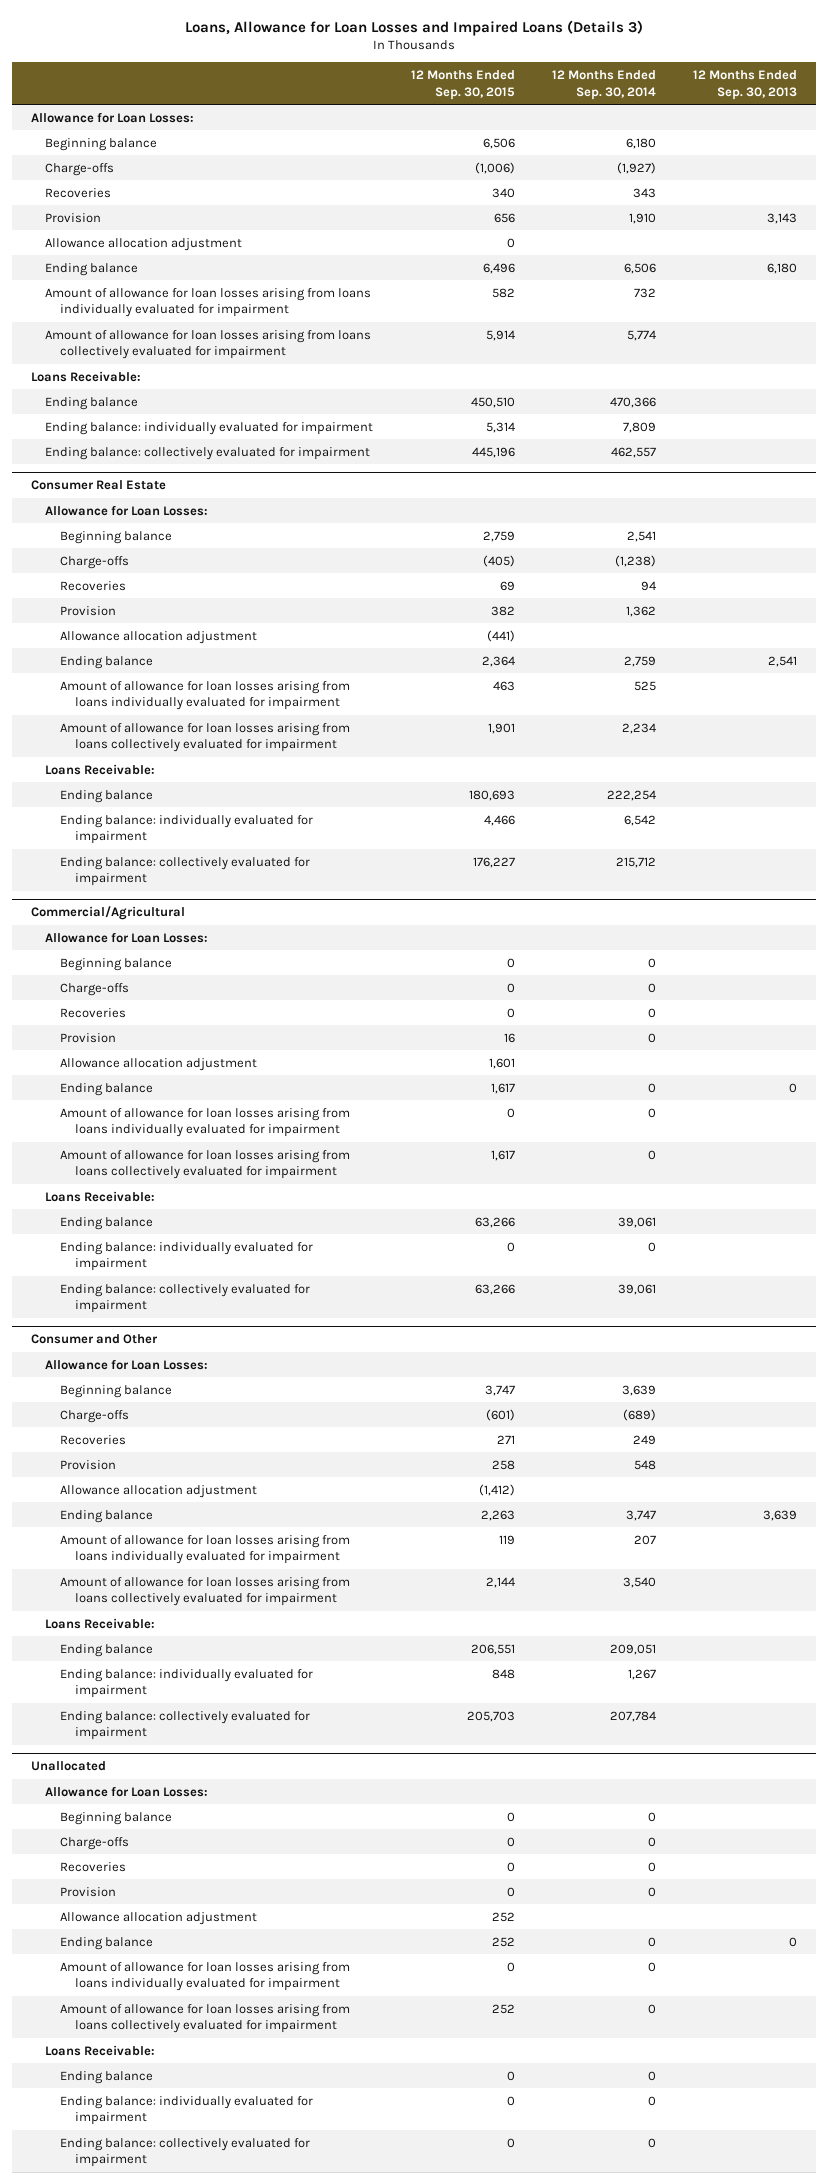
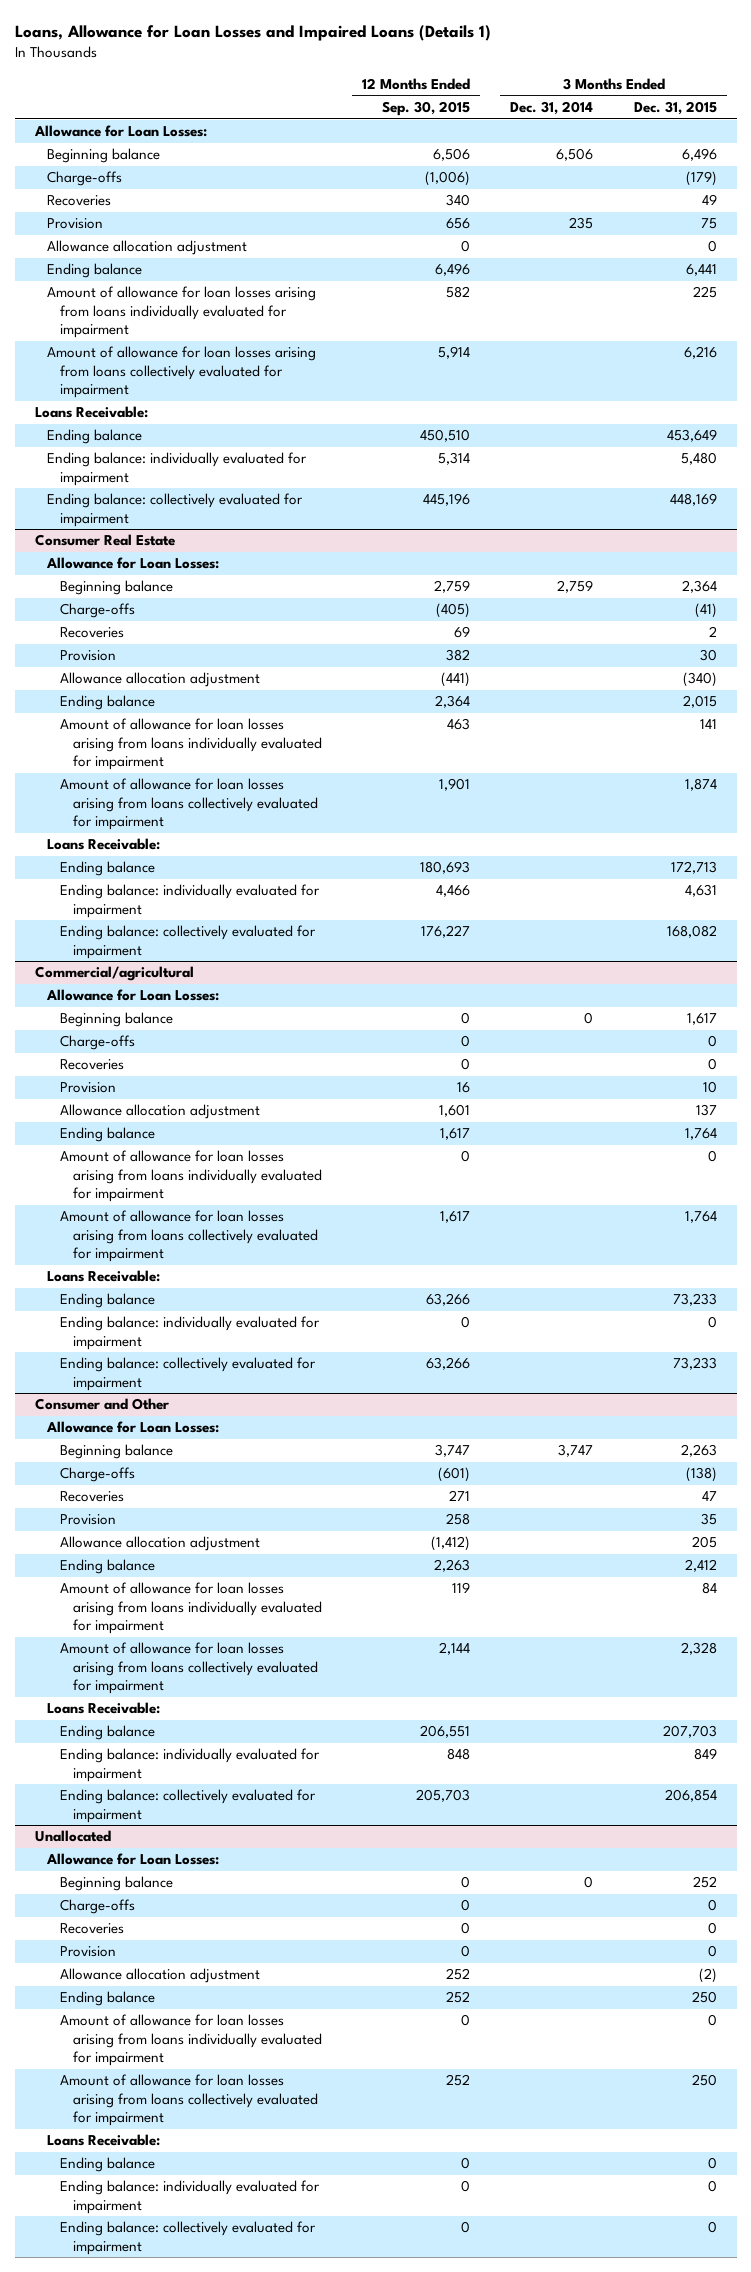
- Loans, Allowance for Loan Losses and Impaired Loans (Details 3)
+ Loans, Allowance for Loan Losses and Impaired Loans (Details 1)
- | 12 Months Ended Sep. 30, 2015 | 12 Months Ended Sep. 30, 2014 | 12 Months Ended Sep. 30, 2013
+ | 12 Months Ended Sep. 30, 2015 | 3 Months Ended Dec. 31, 2014 | 3 Months Ended Dec. 31, 2015
- Commercial/Agricultural
+ Commercial/agricultural

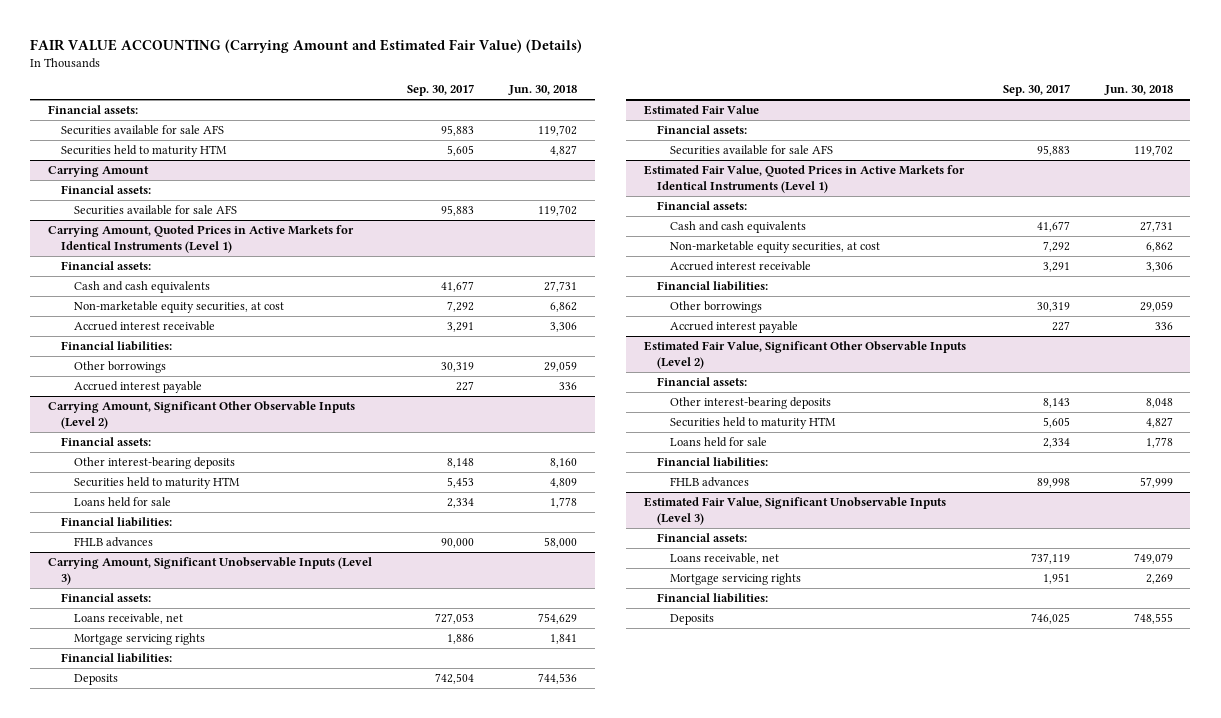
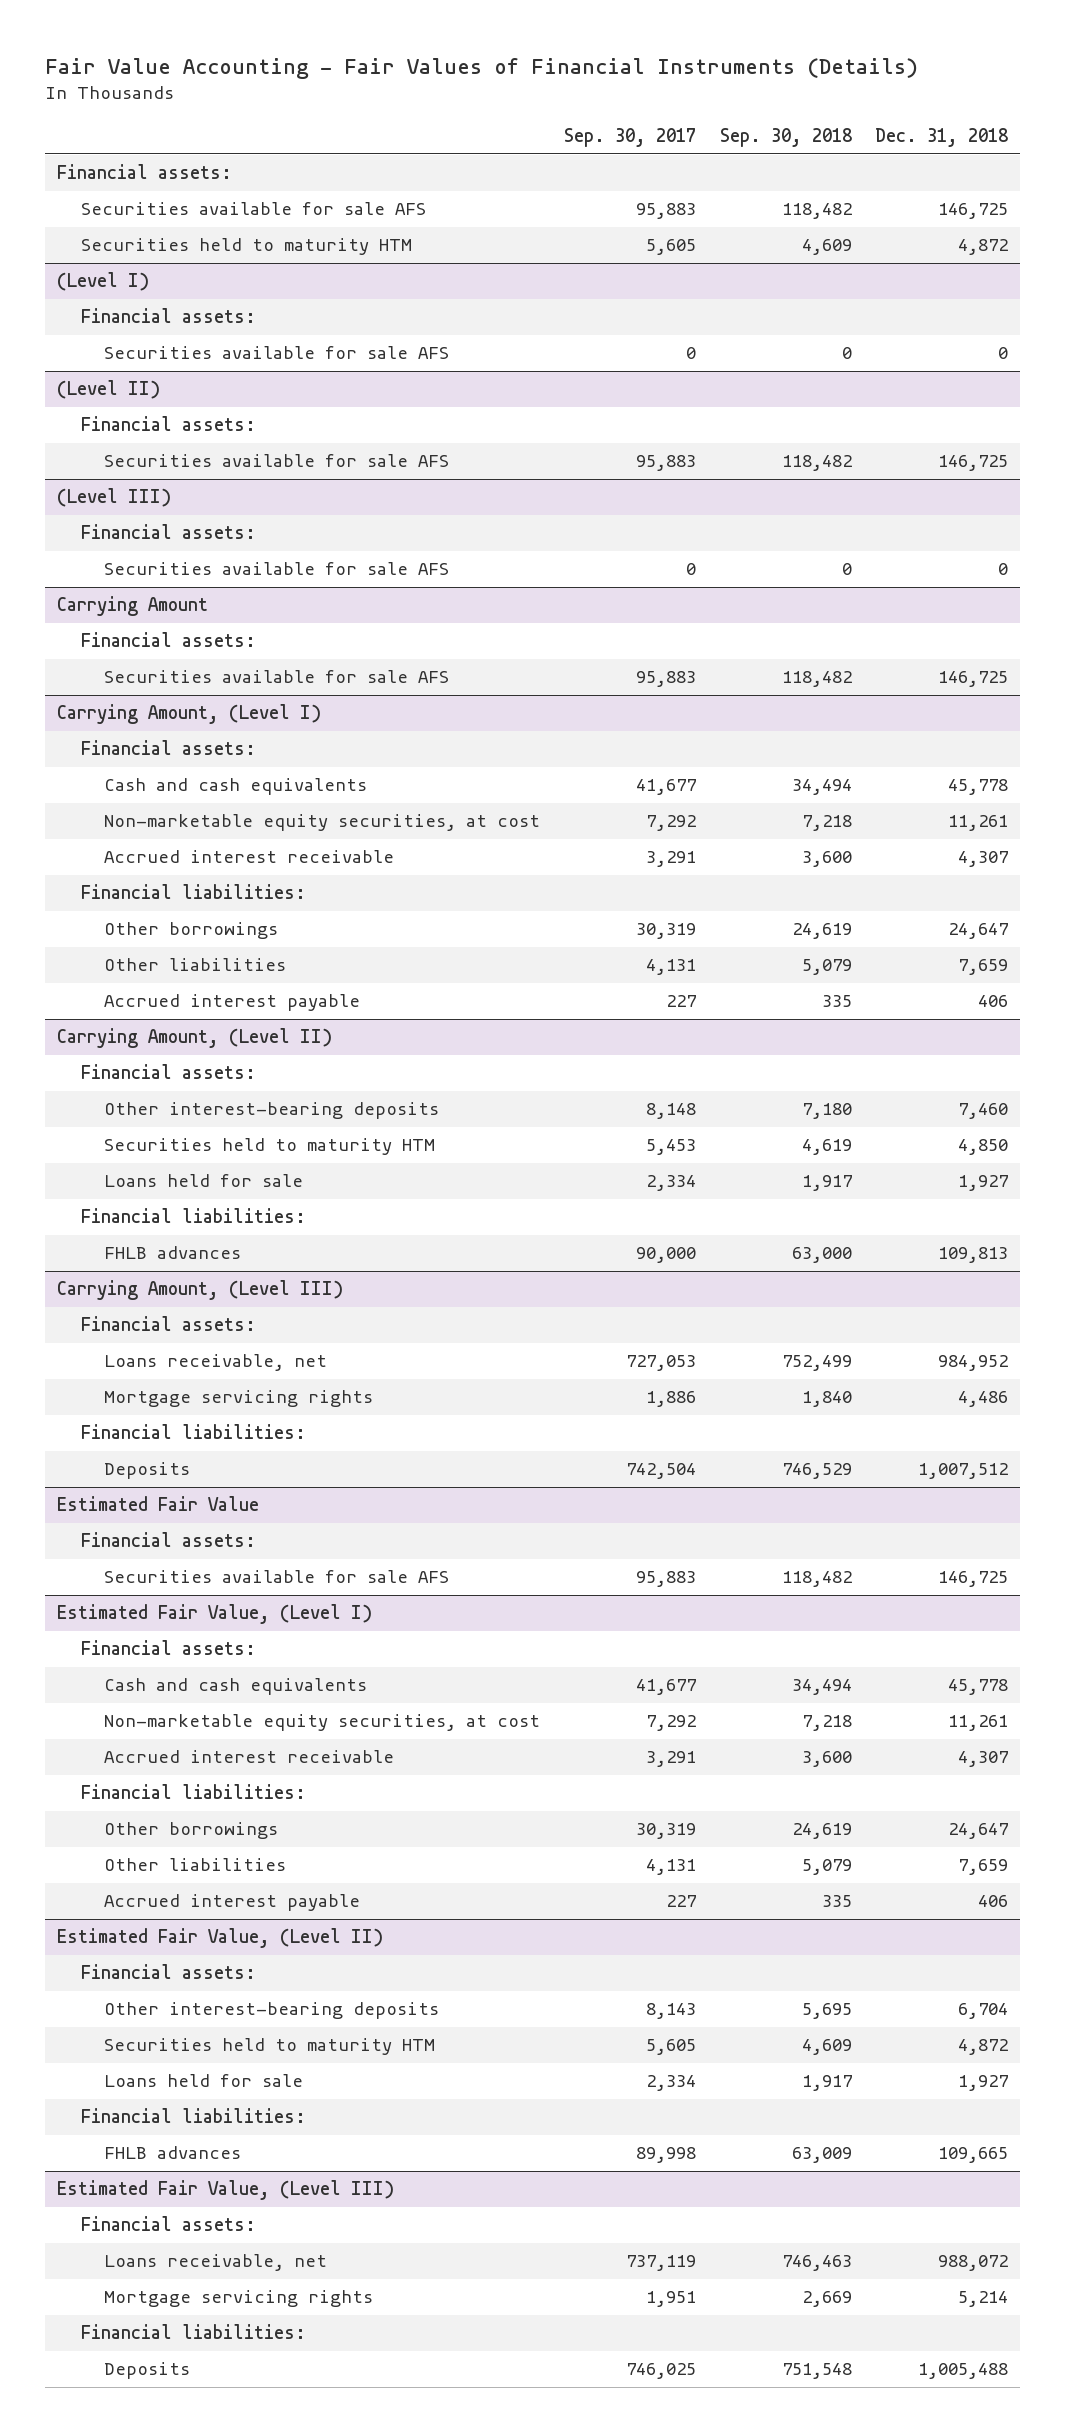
- FAIR VALUE ACCOUNTING (Carrying Amount and Estimated Fair Value) (Details)
+ Fair Value Accounting - Fair Values of Financial Instruments (Details)
- | Sep. 30, 2017 | Jun. 30, 2018
+ | Sep. 30, 2017 | Sep. 30, 2018 | Dec. 31, 2018
+ (Level I)
+ Financial assets:
+ Securities available for sale AFS | 0 | 0 | 0
+ (Level II)
+ Financial assets:
+ Securities available for sale AFS | 95,883 | 118,482 | 146,725
+ (Level III)
+ Financial assets:
+ Securities available for sale AFS | 0 | 0 | 0
- Carrying Amount, Quoted Prices in Active Markets for Identical Instruments (Level 1)
+ Carrying Amount, (Level I)
+ Other liabilities | 4,131 | 5,079 | 7,659
- Carrying Amount, Significant Other Observable Inputs (Level 2)
+ Carrying Amount, (Level II)
- Carrying Amount, Significant Unobservable Inputs (Level 3)
+ Carrying Amount, (Level III)
- Estimated Fair Value, Quoted Prices in Active Markets for Identical Instruments (Level 1)
+ Estimated Fair Value, (Level I)
+ Other liabilities | 4,131 | 5,079 | 7,659
- Estimated Fair Value, Significant Other Observable Inputs (Level 2)
+ Estimated Fair Value, (Level II)
- Estimated Fair Value, Significant Unobservable Inputs (Level 3)
+ Estimated Fair Value, (Level III)

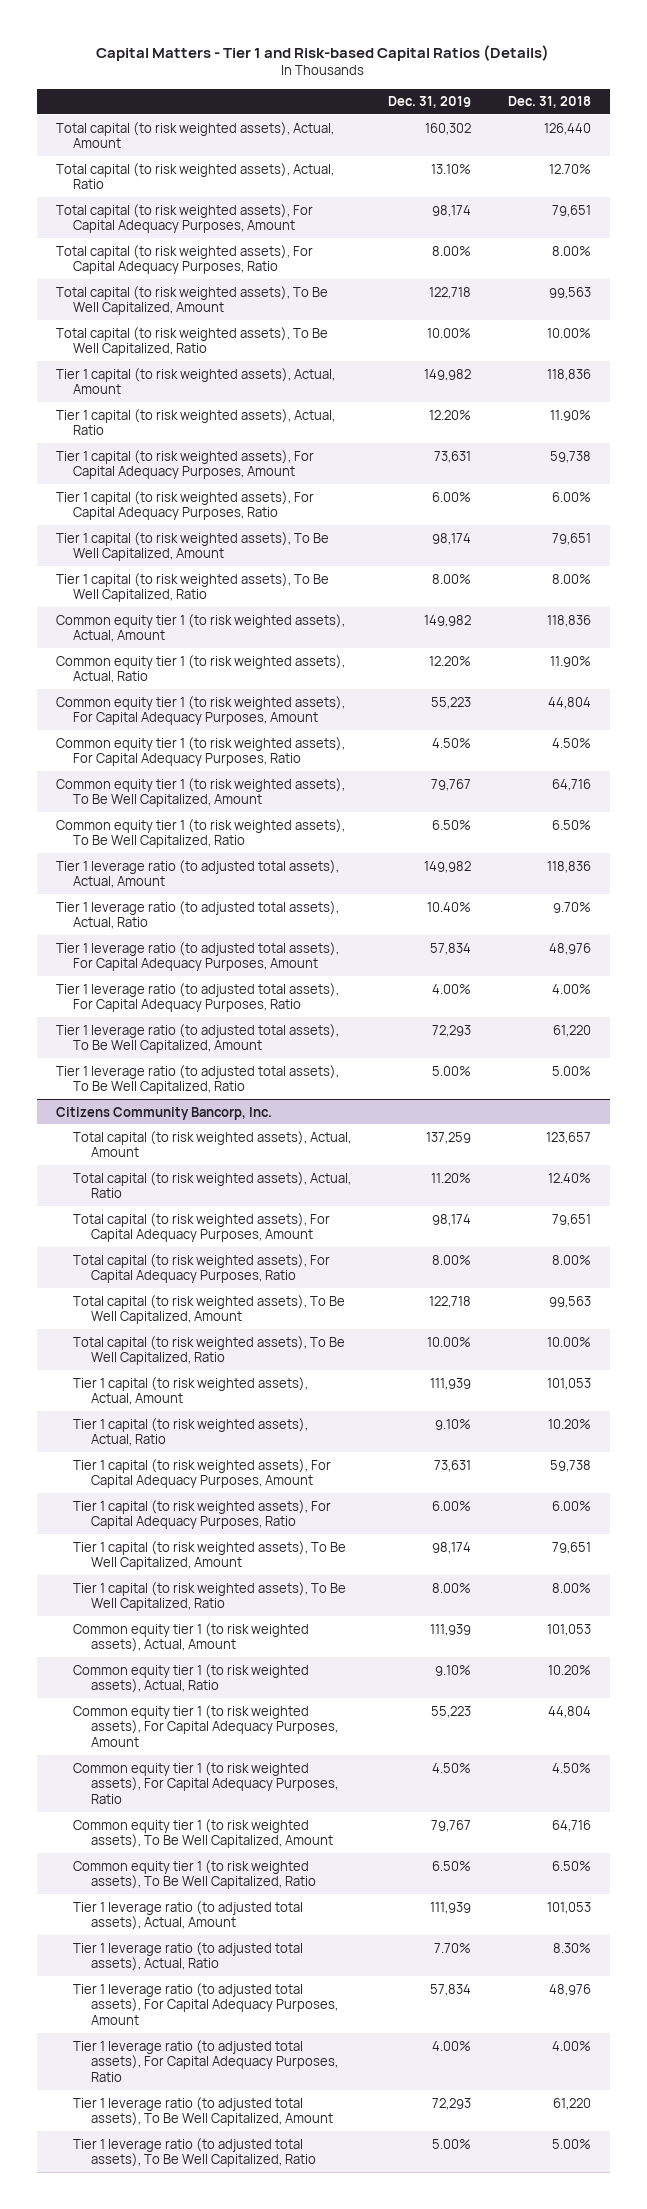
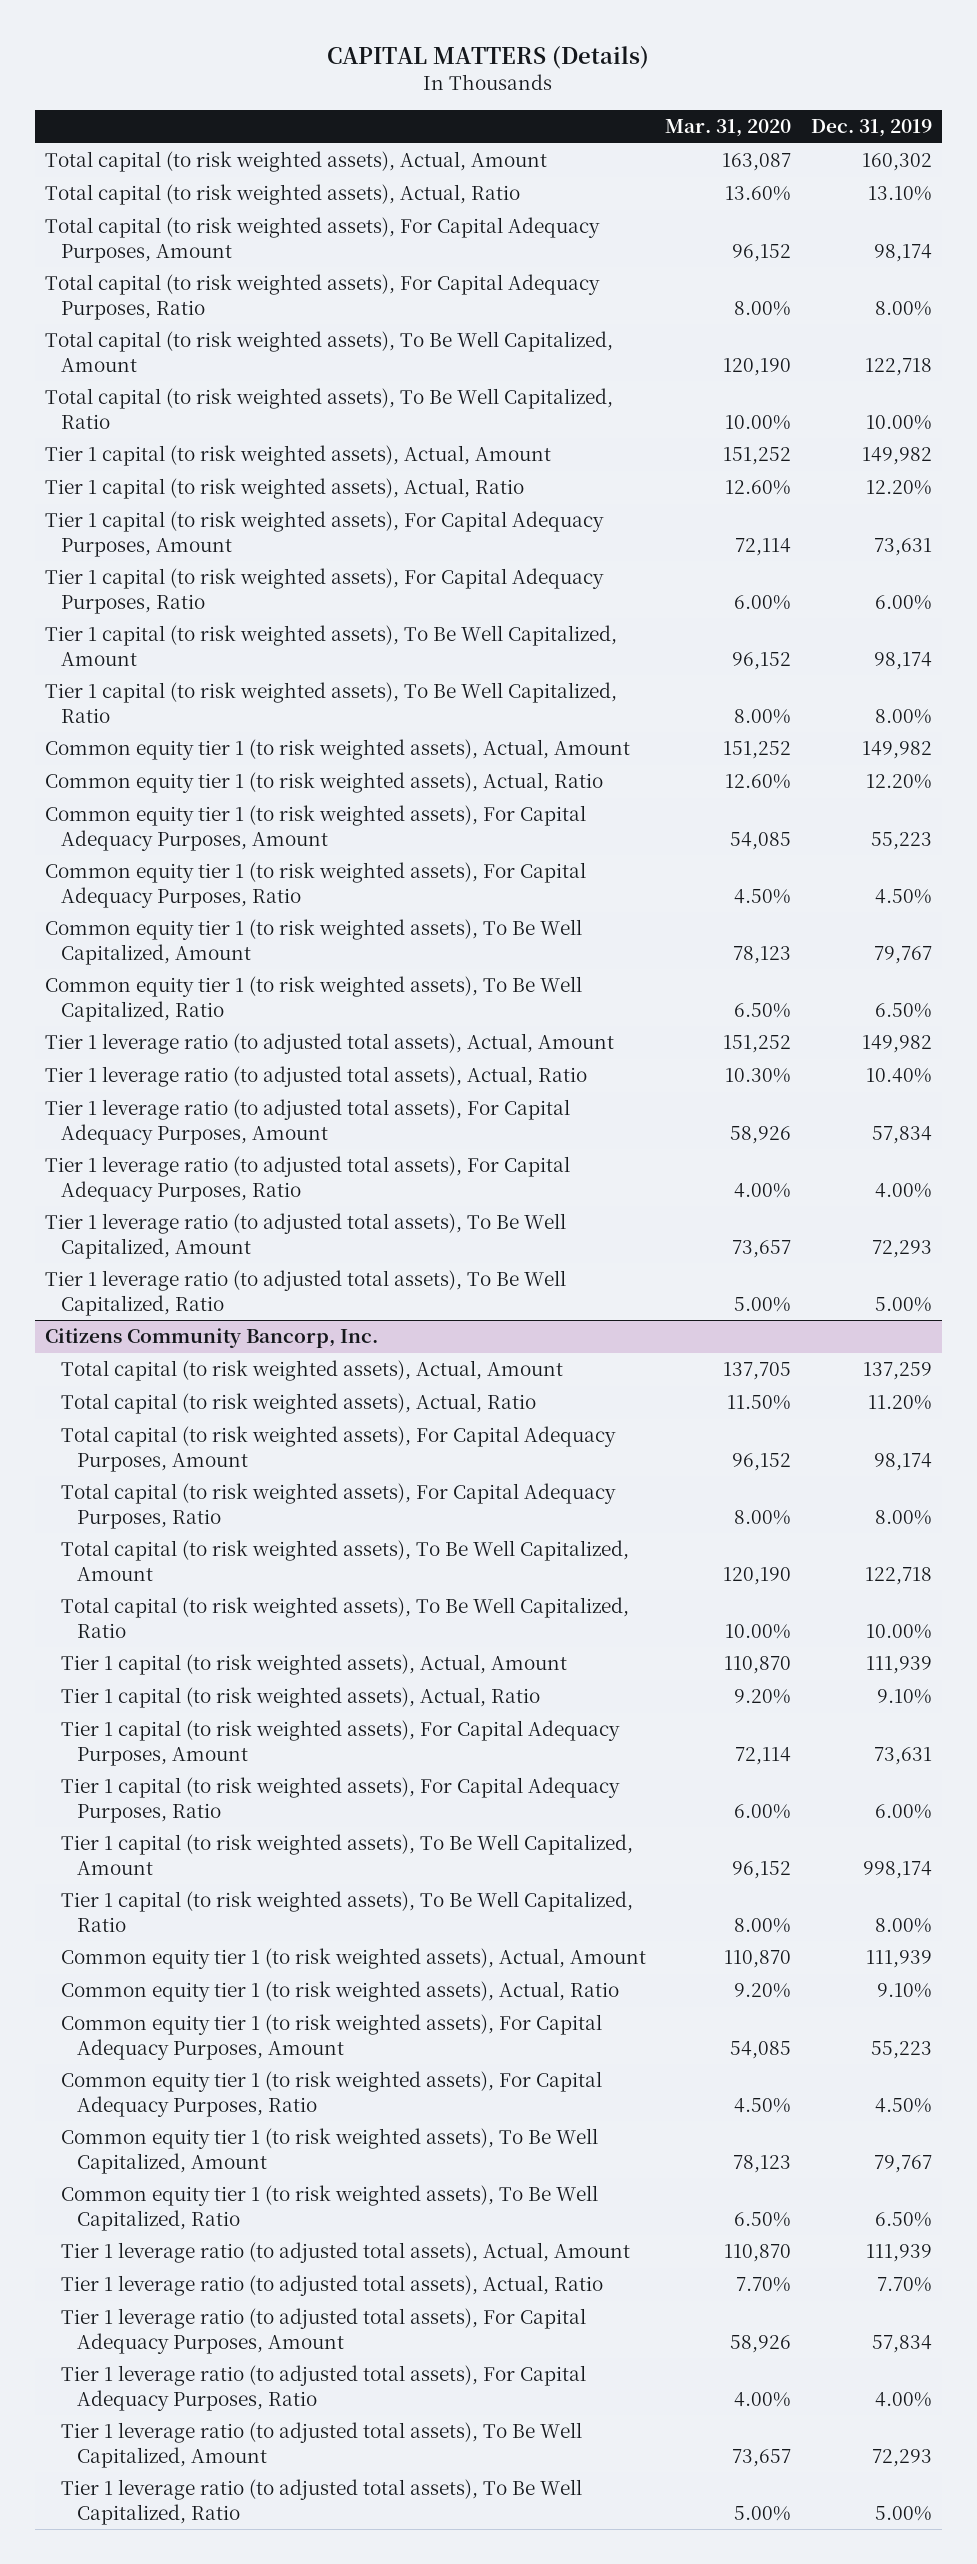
- Capital Matters - Tier 1 and Risk-based Capital Ratios (Details)
+ CAPITAL MATTERS (Details)
- | Dec. 31, 2019 | Dec. 31, 2018
+ | Mar. 31, 2020 | Dec. 31, 2019
@ Citizens Community Bancorp, Inc.
- Tier 1 capital (to risk weighted assets), To Be Well Capitalized, Amount | 98,174 | 79,651
+ Tier 1 capital (to risk weighted assets), To Be Well Capitalized, Amount | 96,152 | 998,174

